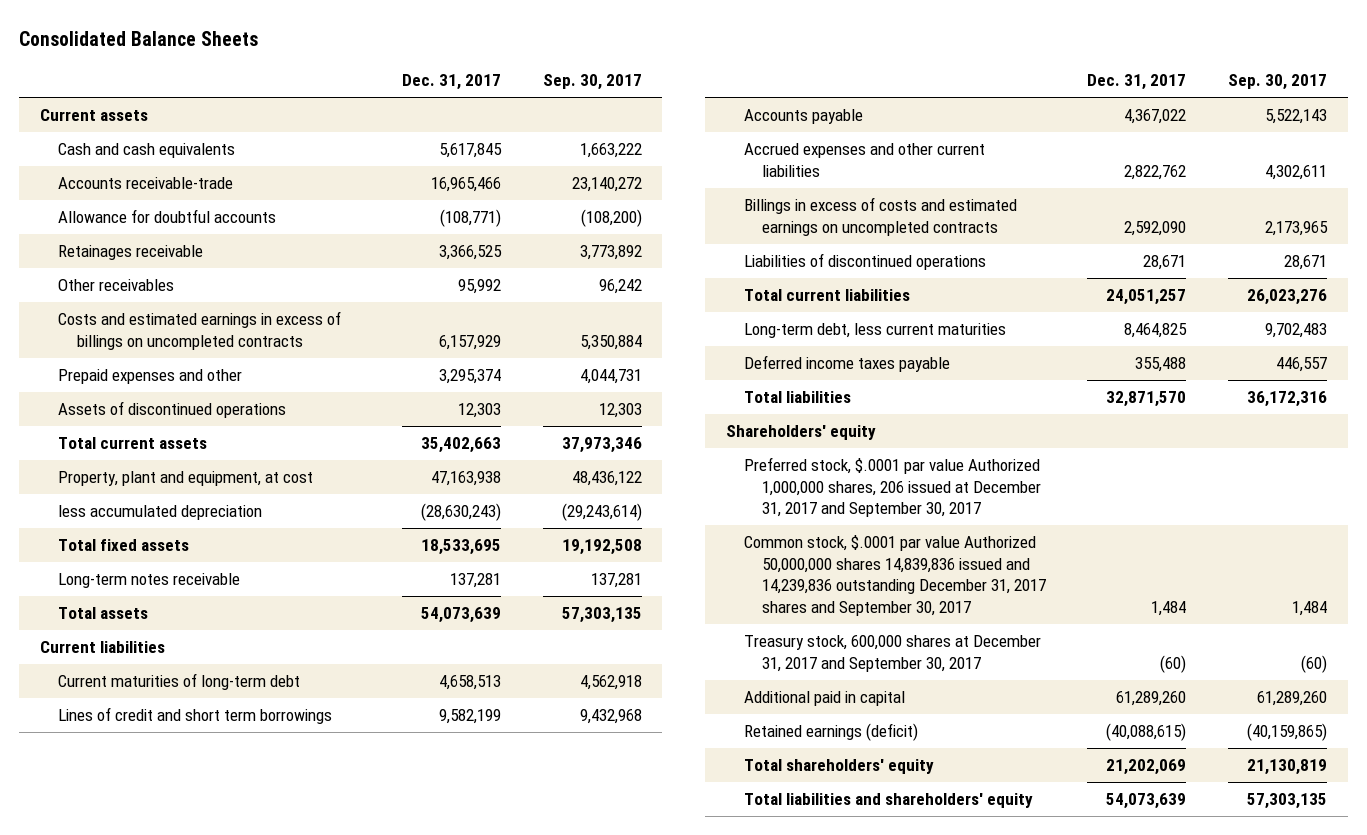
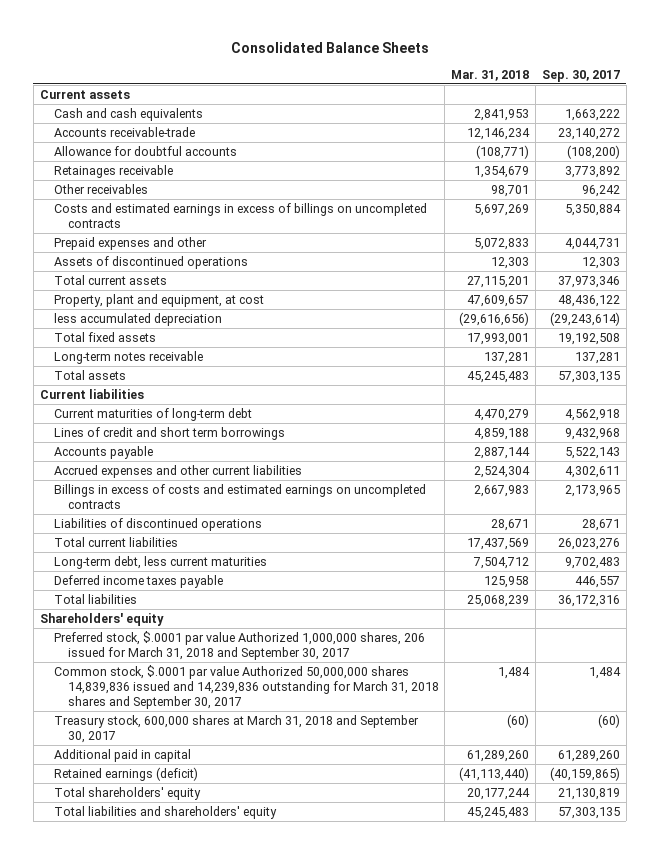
- | Dec. 31, 2017 | Sep. 30, 2017
+ | Mar. 31, 2018 | Sep. 30, 2017
- Preferred stock, $.0001 par value Authorized 1,000,000 shares, 206 issued at December 31, 2017 and September 30, 2017
- Common stock, $.0001 par value Authorized 50,000,000 shares 14,839,836 issued and 14,239,836 outstanding December 31, 2017 shares and September 30, 2017 | 1,484 | 1,484
- Treasury stock, 600,000 shares at December 31, 2017 and September 30, 2017 | (60) | (60)
+ Preferred stock, $.0001 par value Authorized 1,000,000 shares, 206 issued for March 31, 2018 and September 30, 2017
+ Common stock, $.0001 par value Authorized 50,000,000 shares 14,839,836 issued and 14,239,836 outstanding for March 31, 2018 shares and September 30, 2017 | 1,484 | 1,484
+ Treasury stock, 600,000 shares at March 31, 2018 and September 30, 2017 | (60) | (60)

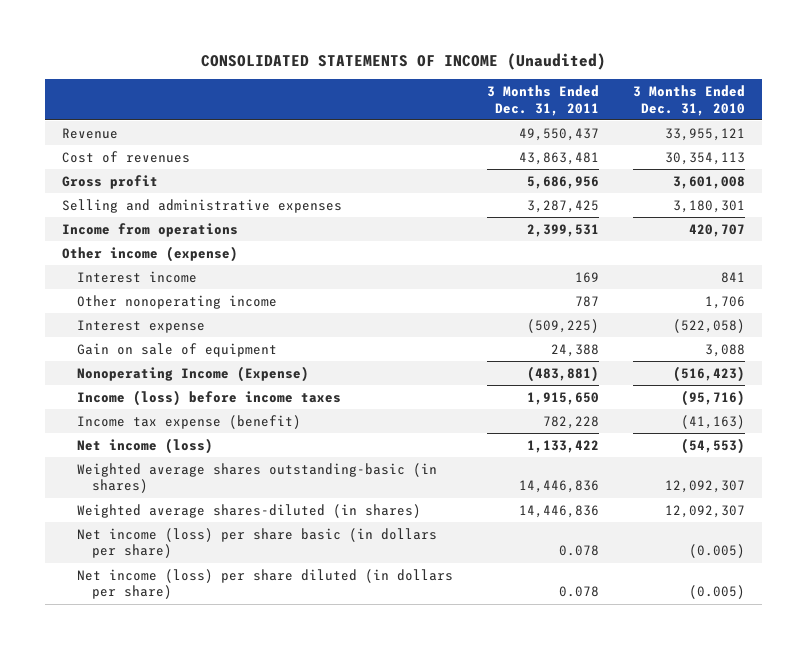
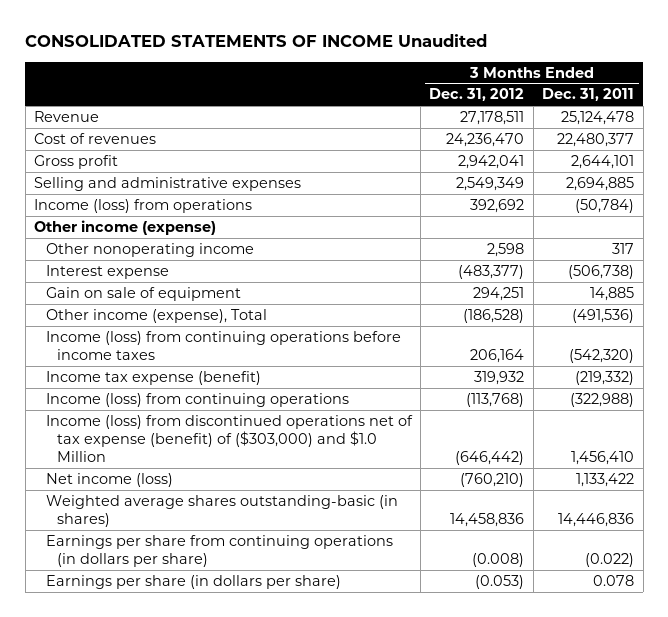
- CONSOLIDATED STATEMENTS OF INCOME (Unaudited)
+ CONSOLIDATED STATEMENTS OF INCOME Unaudited
- | 3 Months Ended Dec. 31, 2011 | 3 Months Ended Dec. 31, 2010
+ | 3 Months Ended Dec. 31, 2012 | 3 Months Ended Dec. 31, 2011
- Revenue | 49,550,437 | 33,955,121
- Cost of revenues | 43,863,481 | 30,354,113
- Gross profit | 5,686,956 | 3,601,008
- Selling and administrative expenses | 3,287,425 | 3,180,301
- Income from operations | 2,399,531 | 420,707
+ Revenue | 27,178,511 | 25,124,478
+ Cost of revenues | 24,236,470 | 22,480,377
+ Gross profit | 2,942,041 | 2,644,101
+ Selling and administrative expenses | 2,549,349 | 2,694,885
+ Income (loss) from operations | 392,692 | (50,784)
- Interest income | 169 | 841
- Other nonoperating income | 787 | 1,706
- Interest expense | (509,225) | (522,058)
- Gain on sale of equipment | 24,388 | 3,088
- Nonoperating Income (Expense) | (483,881) | (516,423)
- Income (loss) before income taxes | 1,915,650 | (95,716)
- Income tax expense (benefit) | 782,228 | (41,163)
+ Other nonoperating income | 2,598 | 317
+ Interest expense | (483,377) | (506,738)
+ Gain on sale of equipment | 294,251 | 14,885
+ Other income (expense), Total | (186,528) | (491,536)
+ Income (loss) from continuing operations before income taxes | 206,164 | (542,320)
+ Income tax expense (benefit) | 319,932 | (219,332)
+ Income (loss) from continuing operations | (113,768) | (322,988)
+ Income (loss) from discontinued operations net of tax expense (benefit) of ($303,000) and $1.0 Million | (646,442) | 1,456,410
- Weighted average shares-diluted (in shares) | 14,446,836 | 12,092,307
- Net income (loss) per share basic (in dollars per share) | 0.078 | (0.005)
- Net income (loss) per share diluted (in dollars per share) | 0.078 | (0.005)
+ Earnings per share from continuing operations (in dollars per share) | (0.008) | (0.022)
+ Earnings per share (in dollars per share) | (0.053) | 0.078

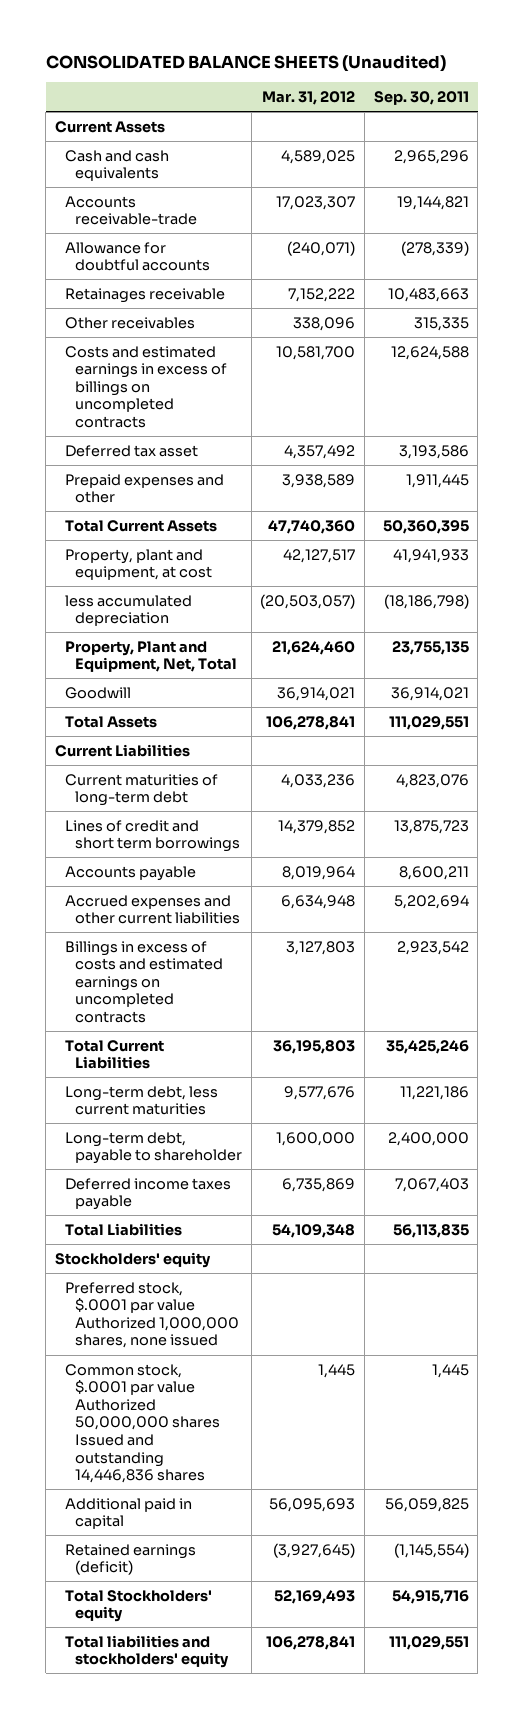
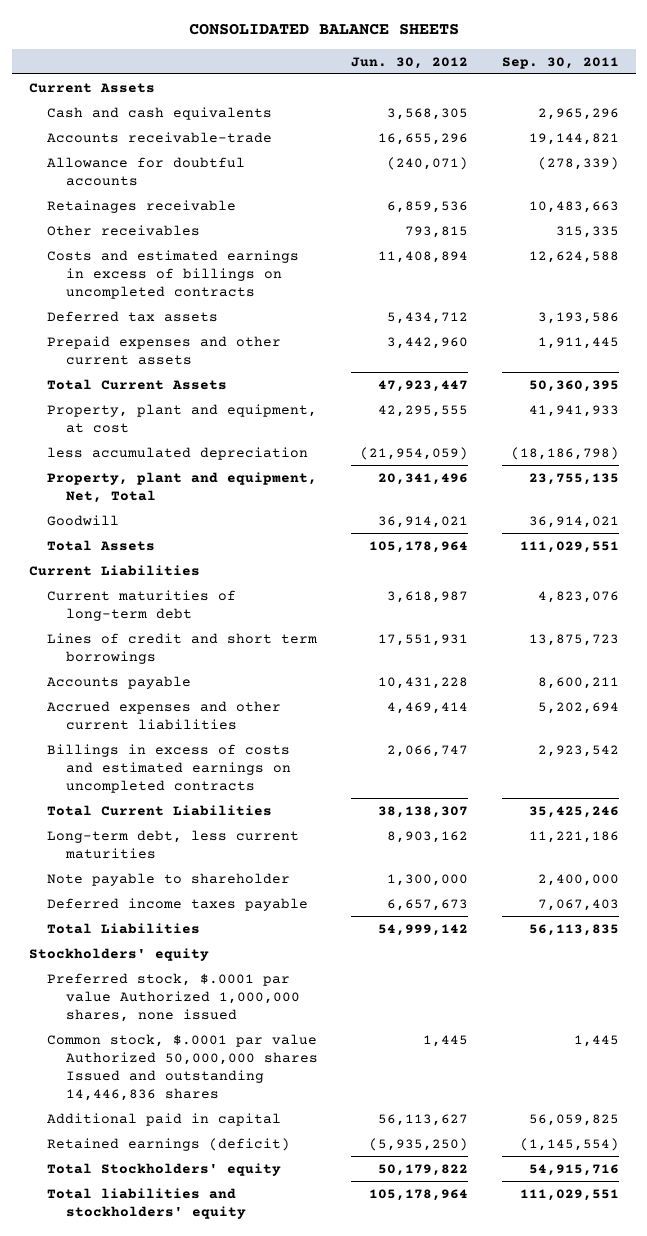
- CONSOLIDATED BALANCE SHEETS (Unaudited)
+ CONSOLIDATED BALANCE SHEETS
- | Mar. 31, 2012 | Sep. 30, 2011
+ | Jun. 30, 2012 | Sep. 30, 2011
- Deferred tax asset | 4,357,492 | 3,193,586
- Prepaid expenses and other | 3,938,589 | 1,911,445
+ Deferred tax assets | 5,434,712 | 3,193,586
+ Prepaid expenses and other current assets | 3,442,960 | 1,911,445
- Property, Plant and Equipment, Net, Total | 21,624,460 | 23,755,135
+ Property, plant and equipment, Net, Total | 20,341,496 | 23,755,135
- Long-term debt, payable to shareholder | 1,600,000 | 2,400,000
+ Note payable to shareholder | 1,300,000 | 2,400,000

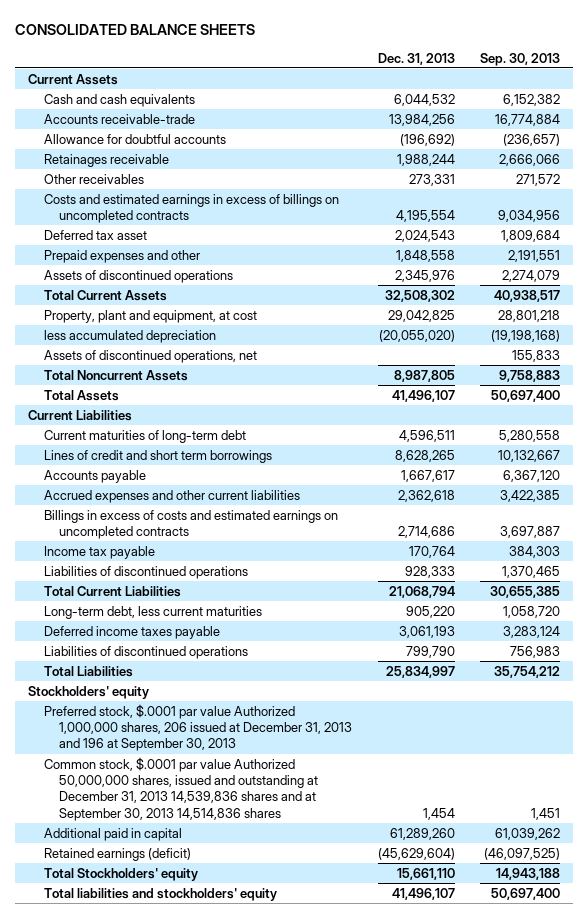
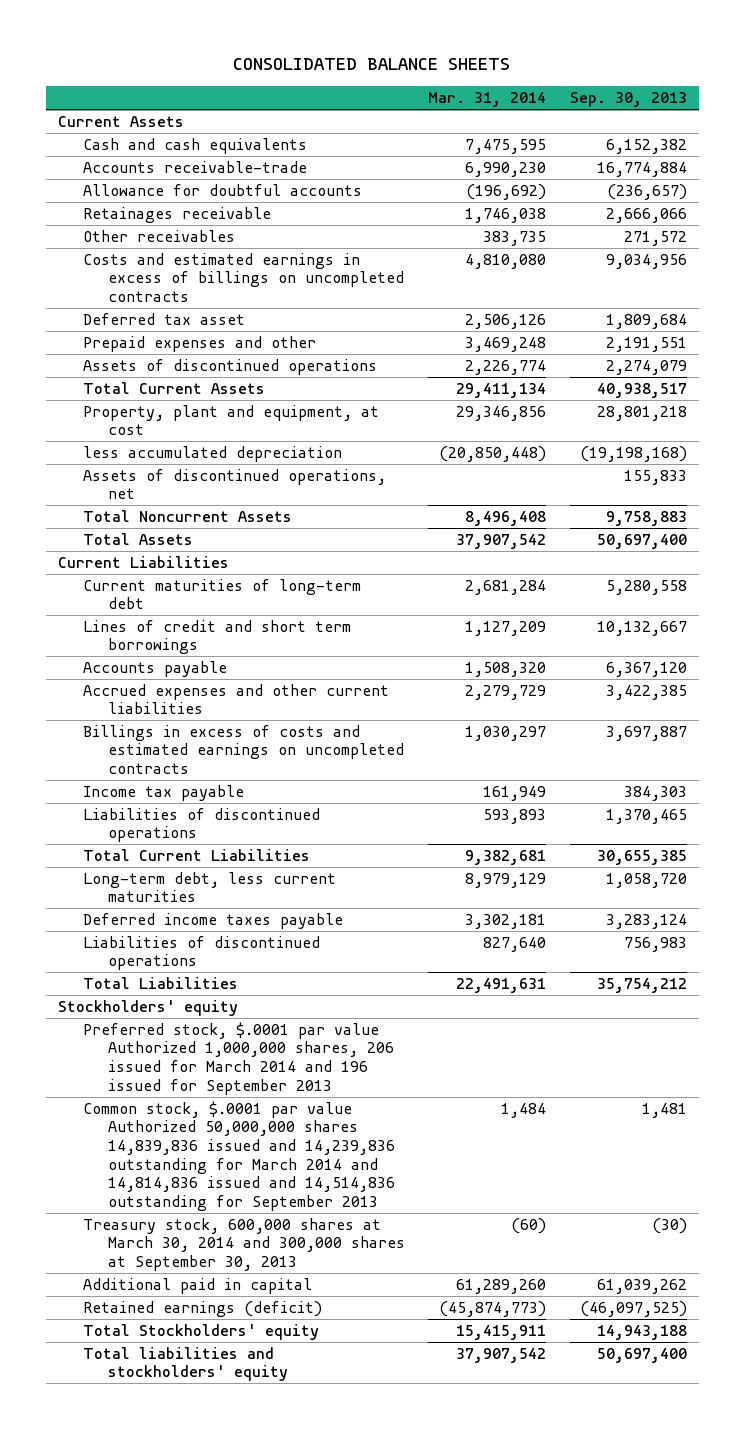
- | Dec. 31, 2013 | Sep. 30, 2013
+ | Mar. 31, 2014 | Sep. 30, 2013
- Preferred stock, $.0001 par value Authorized 1,000,000 shares, 206 issued at December 31, 2013 and 196 at September 30, 2013
- Common stock, $.0001 par value Authorized 50,000,000 shares, issued and outstanding at December 31, 2013 14,539,836 shares and at September 30, 2013 14,514,836 shares | 1,454 | 1,451
+ Preferred stock, $.0001 par value Authorized 1,000,000 shares, 206 issued for March 2014 and 196 issued for September 2013
+ Common stock, $.0001 par value Authorized 50,000,000 shares 14,839,836 issued and 14,239,836 outstanding for March 2014 and 14,814,836 issued and 14,514,836 outstanding for September 2013 | 1,484 | 1,481
+ Treasury stock, 600,000 shares at March 30, 2014 and 300,000 shares at September 30, 2013 | (60) | (30)

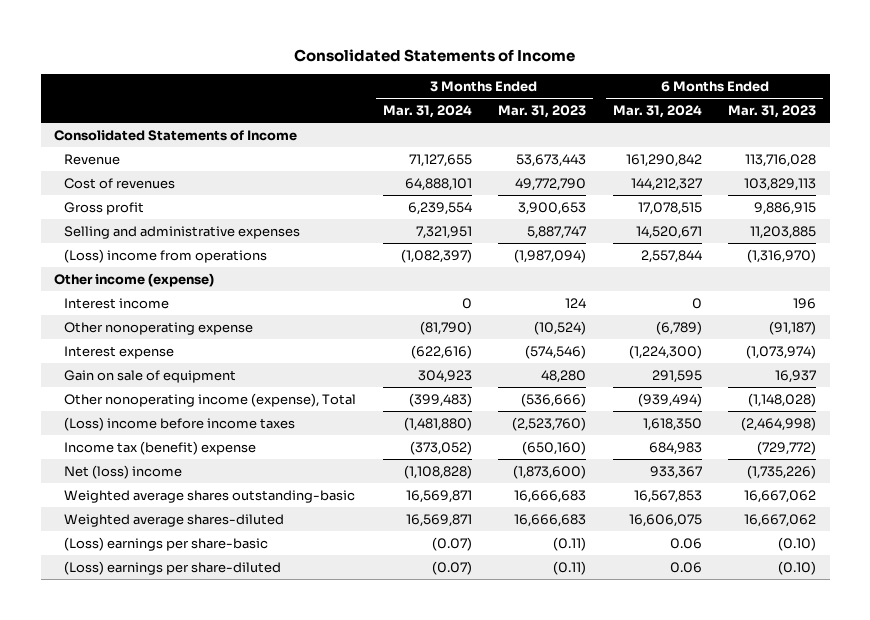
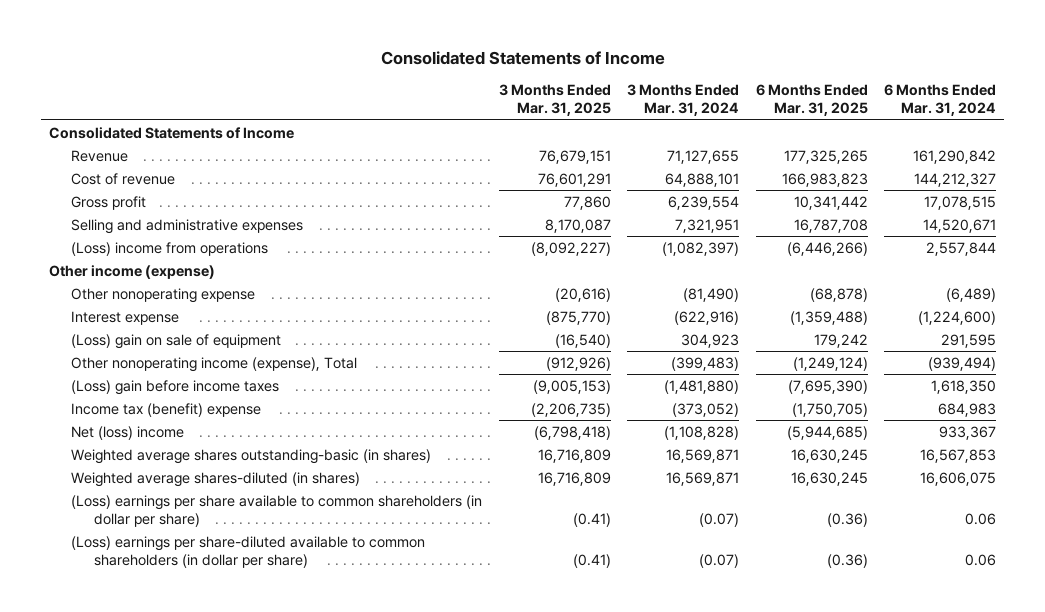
- | 3 Months Ended Mar. 31, 2024 | 3 Months Ended Mar. 31, 2023 | 6 Months Ended Mar. 31, 2024 | 6 Months Ended Mar. 31, 2023
+ | 3 Months Ended Mar. 31, 2025 | 3 Months Ended Mar. 31, 2024 | 6 Months Ended Mar. 31, 2025 | 6 Months Ended Mar. 31, 2024
- Cost of revenues | 64,888,101 | 49,772,790 | 144,212,327 | 103,829,113
+ Cost of revenue | 76,601,291 | 64,888,101 | 166,983,823 | 144,212,327
- Interest income | 0 | 124 | 0 | 196
- Other nonoperating expense | (81,790) | (10,524) | (6,789) | (91,187)
- Interest expense | (622,616) | (574,546) | (1,224,300) | (1,073,974)
- Gain on sale of equipment | 304,923 | 48,280 | 291,595 | 16,937
+ Other nonoperating expense | (20,616) | (81,490) | (68,878) | (6,489)
+ Interest expense | (875,770) | (622,916) | (1,359,488) | (1,224,600)
+ (Loss) gain on sale of equipment | (16,540) | 304,923 | 179,242 | 291,595
- (Loss) income before income taxes | (1,481,880) | (2,523,760) | 1,618,350 | (2,464,998)
+ (Loss) gain before income taxes | (9,005,153) | (1,481,880) | (7,695,390) | 1,618,350
- Weighted average shares outstanding-basic | 16,569,871 | 16,666,683 | 16,567,853 | 16,667,062
- Weighted average shares-diluted | 16,569,871 | 16,666,683 | 16,606,075 | 16,667,062
- (Loss) earnings per share-basic | (0.07) | (0.11) | 0.06 | (0.10)
- (Loss) earnings per share-diluted | (0.07) | (0.11) | 0.06 | (0.10)
+ Weighted average shares outstanding-basic (in shares) | 16,716,809 | 16,569,871 | 16,630,245 | 16,567,853
+ Weighted average shares-diluted (in shares) | 16,716,809 | 16,569,871 | 16,630,245 | 16,606,075
+ (Loss) earnings per share available to common shareholders (in dollar per share) | (0.41) | (0.07) | (0.36) | 0.06
+ (Loss) earnings per share-diluted available to common shareholders (in dollar per share) | (0.41) | (0.07) | (0.36) | 0.06

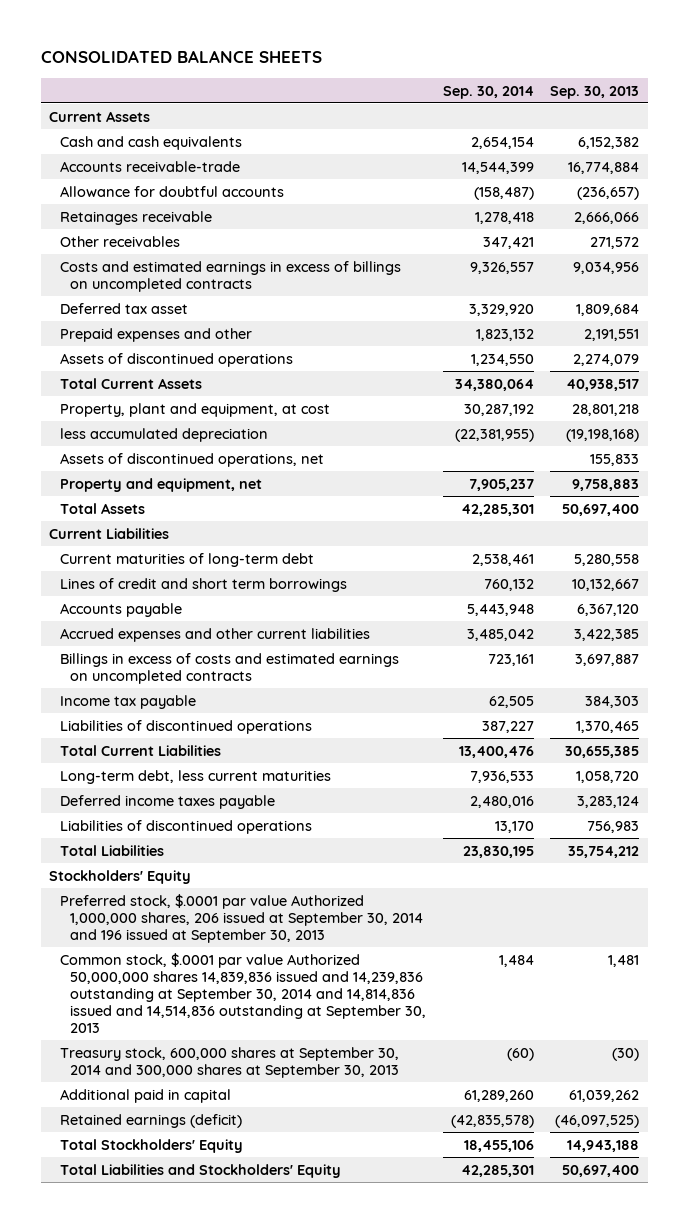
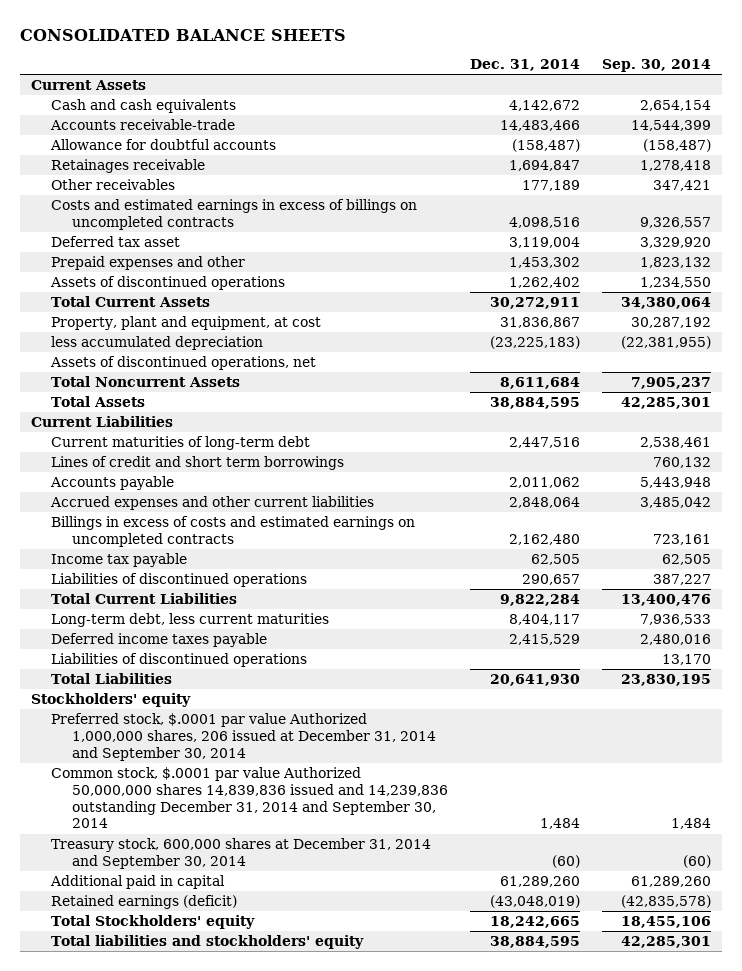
- | Sep. 30, 2014 | Sep. 30, 2013
+ | Dec. 31, 2014 | Sep. 30, 2014
- Property and equipment, net | 7,905,237 | 9,758,883
+ Total Noncurrent Assets | 8,611,684 | 7,905,237
- Stockholders' Equity
- Preferred stock, $.0001 par value Authorized 1,000,000 shares, 206 issued at September 30, 2014 and 196 issued at September 30, 2013
- Common stock, $.0001 par value Authorized 50,000,000 shares 14,839,836 issued and 14,239,836 outstanding at September 30, 2014 and 14,814,836 issued and 14,514,836 outstanding at September 30, 2013 | 1,484 | 1,481
- Treasury stock, 600,000 shares at September 30, 2014 and 300,000 shares at September 30, 2013 | (60) | (30)
+ Stockholders' equity
+ Preferred stock, $.0001 par value Authorized 1,000,000 shares, 206 issued at December 31, 2014 and September 30, 2014
+ Common stock, $.0001 par value Authorized 50,000,000 shares 14,839,836 issued and 14,239,836 outstanding December 31, 2014 and September 30, 2014 | 1,484 | 1,484
+ Treasury stock, 600,000 shares at December 31, 2014 and September 30, 2014 | (60) | (60)
- Total Stockholders' Equity | 18,455,106 | 14,943,188
- Total Liabilities and Stockholders' Equity | 42,285,301 | 50,697,400
+ Total Stockholders' equity | 18,242,665 | 18,455,106
+ Total liabilities and stockholders' equity | 38,884,595 | 42,285,301

